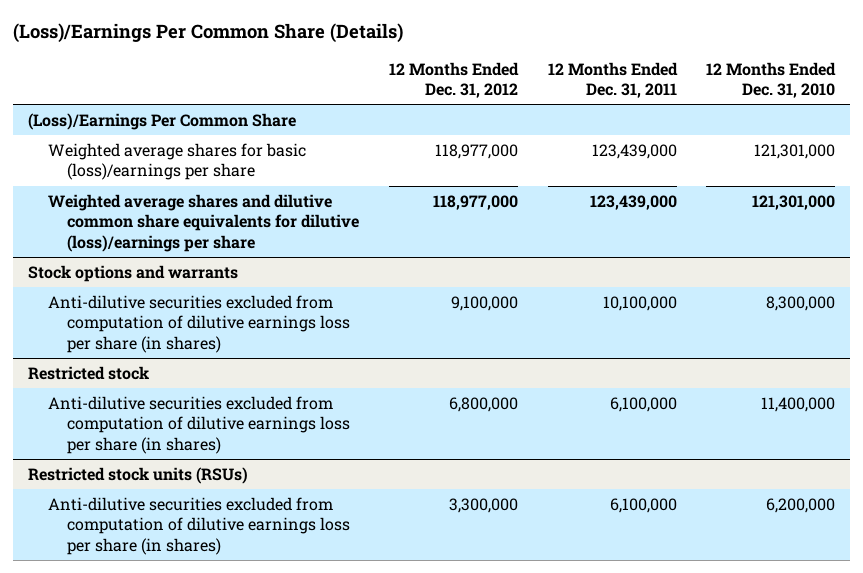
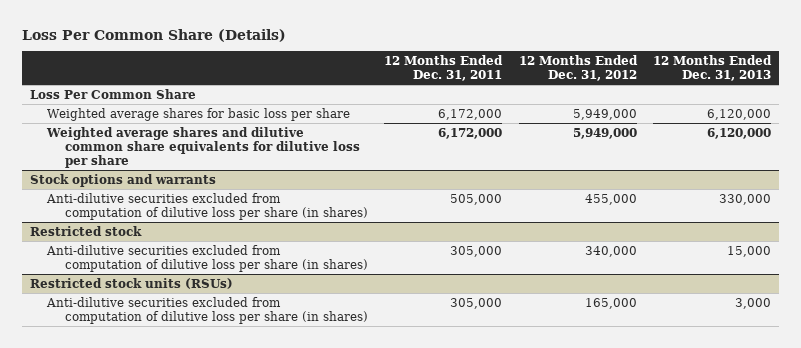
- (Loss)/Earnings Per Common Share (Details)
+ Loss Per Common Share (Details)
- | 12 Months Ended Dec. 31, 2012 | 12 Months Ended Dec. 31, 2011 | 12 Months Ended Dec. 31, 2010
+ | 12 Months Ended Dec. 31, 2011 | 12 Months Ended Dec. 31, 2012 | 12 Months Ended Dec. 31, 2013
- (Loss)/Earnings Per Common Share
- Weighted average shares for basic (loss)/earnings per share | 118,977,000 | 123,439,000 | 121,301,000
- Weighted average shares and dilutive common share equivalents for dilutive (loss)/earnings per share | 118,977,000 | 123,439,000 | 121,301,000
+ Loss Per Common Share
+ Weighted average shares for basic loss per share | 6,172,000 | 5,949,000 | 6,120,000
+ Weighted average shares and dilutive common share equivalents for dilutive loss per share | 6,172,000 | 5,949,000 | 6,120,000
@ Stock options and warrants
- Anti-dilutive securities excluded from computation of dilutive earnings loss per share (in shares) | 9,100,000 | 10,100,000 | 8,300,000
+ Anti-dilutive securities excluded from computation of dilutive loss per share (in shares) | 505,000 | 455,000 | 330,000
@ Restricted stock
- Anti-dilutive securities excluded from computation of dilutive earnings loss per share (in shares) | 6,800,000 | 6,100,000 | 11,400,000
+ Anti-dilutive securities excluded from computation of dilutive loss per share (in shares) | 305,000 | 340,000 | 15,000
@ Restricted stock units (RSUs)
- Anti-dilutive securities excluded from computation of dilutive earnings loss per share (in shares) | 3,300,000 | 6,100,000 | 6,200,000
+ Anti-dilutive securities excluded from computation of dilutive loss per share (in shares) | 305,000 | 165,000 | 3,000

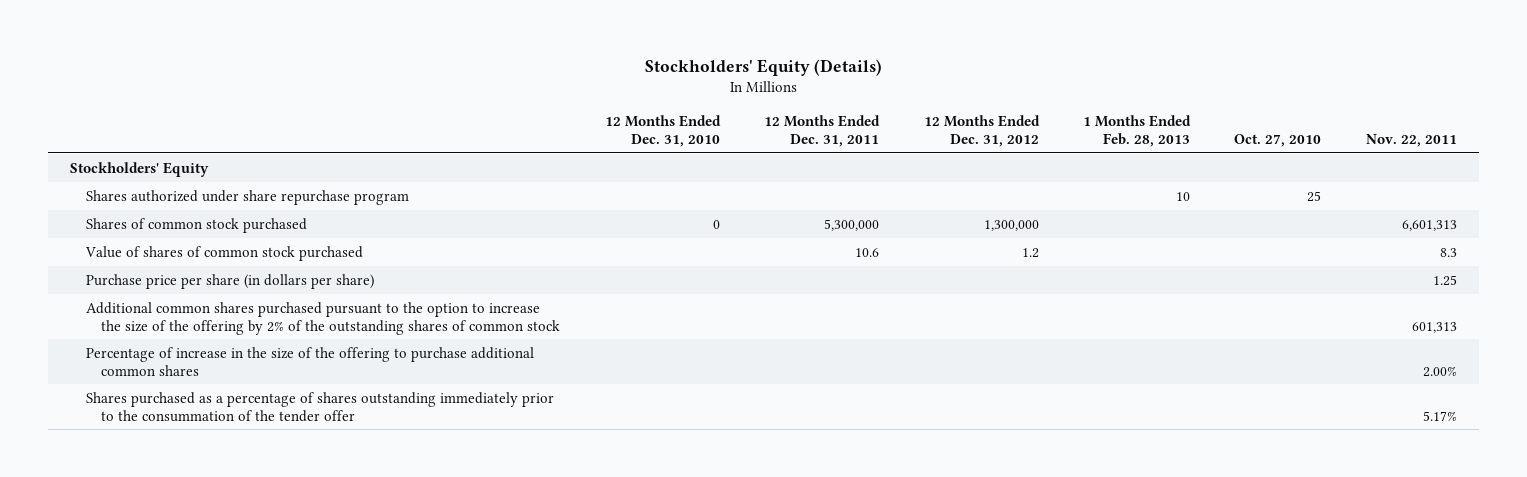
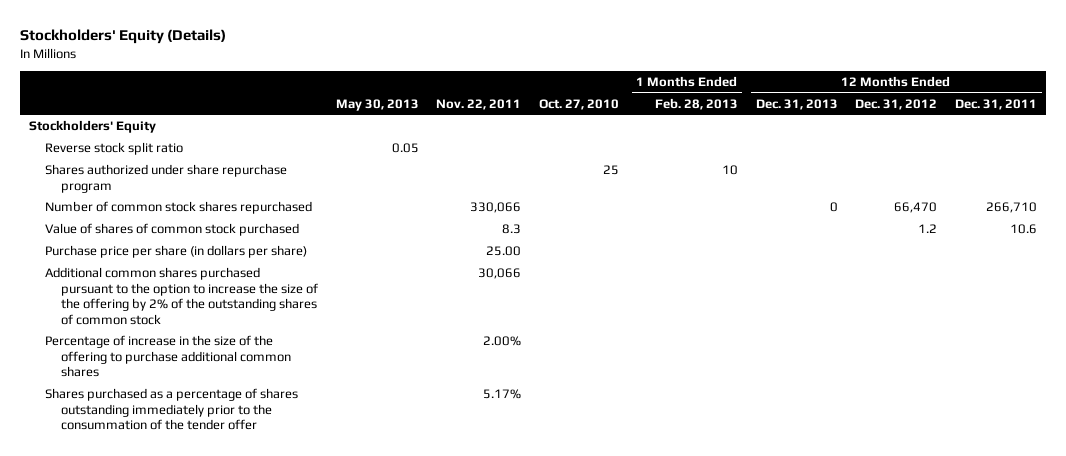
- | 12 Months Ended Dec. 31, 2010 | 12 Months Ended Dec. 31, 2011 | 12 Months Ended Dec. 31, 2012 | 1 Months Ended Feb. 28, 2013 | Oct. 27, 2010 | Nov. 22, 2011
+ | May 30, 2013 | Nov. 22, 2011 | Oct. 27, 2010 | 1 Months Ended Feb. 28, 2013 | 12 Months Ended Dec. 31, 2013 | 12 Months Ended Dec. 31, 2012 | 12 Months Ended Dec. 31, 2011
+ Reverse stock split ratio | 0.05 | | | | | |
- Shares of common stock purchased | 0 | 5,300,000 | 1,300,000 | | | 6,601,313
+ Number of common stock shares repurchased | | 330,066 | | | 0 | 66,470 | 266,710
- Purchase price per share (in dollars per share) | | | | | | 1.25
- Additional common shares purchased pursuant to the option to increase the size of the offering by 2% of the outstanding shares of common stock | | | | | | 601,313
+ Purchase price per share (in dollars per share) | | 25.00 | | | | |
+ Additional common shares purchased pursuant to the option to increase the size of the offering by 2% of the outstanding shares of common stock | | 30,066 | | | | |

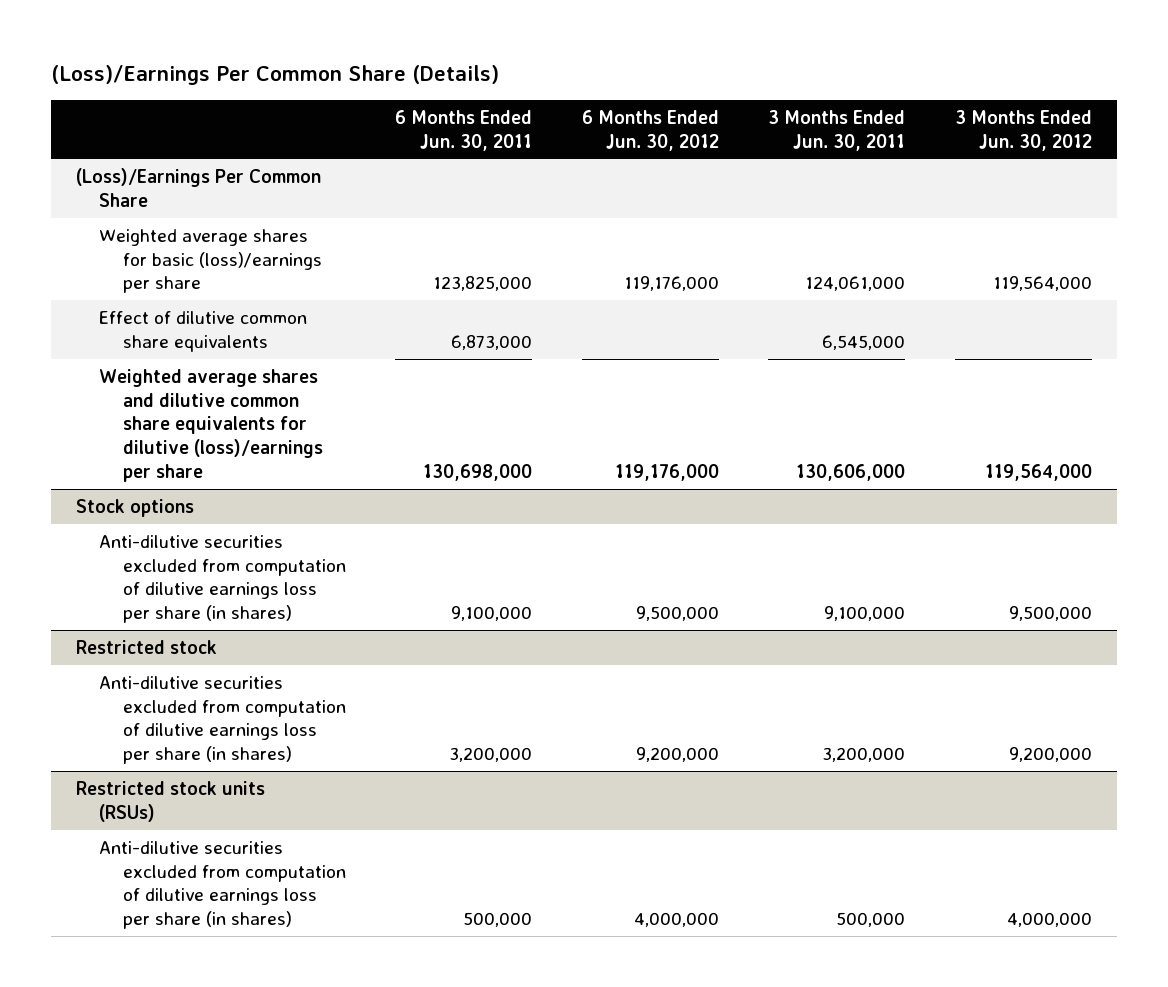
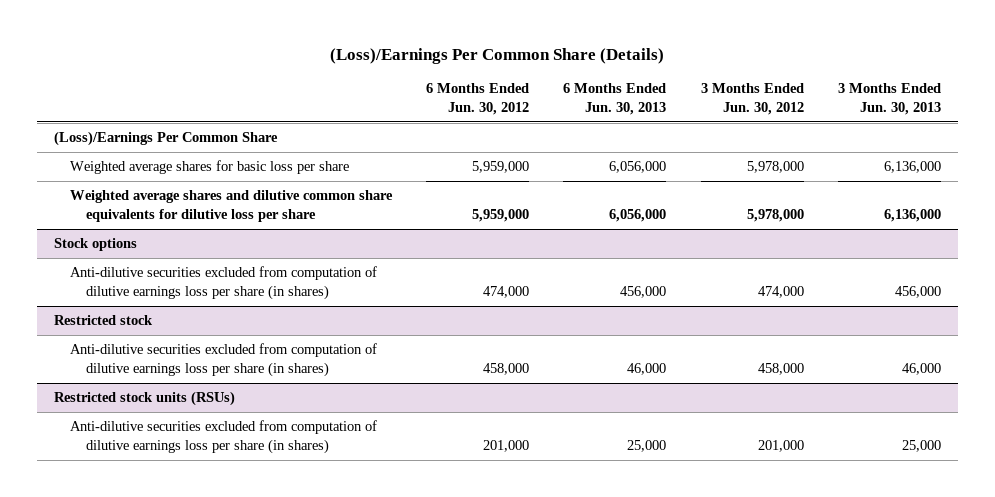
- | 6 Months Ended Jun. 30, 2011 | 6 Months Ended Jun. 30, 2012 | 3 Months Ended Jun. 30, 2011 | 3 Months Ended Jun. 30, 2012
+ | 6 Months Ended Jun. 30, 2012 | 6 Months Ended Jun. 30, 2013 | 3 Months Ended Jun. 30, 2012 | 3 Months Ended Jun. 30, 2013
- Weighted average shares for basic (loss)/earnings per share | 123,825,000 | 119,176,000 | 124,061,000 | 119,564,000
- Effect of dilutive common share equivalents | 6,873,000 | | 6,545,000 |
- Weighted average shares and dilutive common share equivalents for dilutive (loss)/earnings per share | 130,698,000 | 119,176,000 | 130,606,000 | 119,564,000
+ Weighted average shares for basic loss per share | 5,959,000 | 6,056,000 | 5,978,000 | 6,136,000
+ Weighted average shares and dilutive common share equivalents for dilutive loss per share | 5,959,000 | 6,056,000 | 5,978,000 | 6,136,000
@ Stock options
- Anti-dilutive securities excluded from computation of dilutive earnings loss per share (in shares) | 9,100,000 | 9,500,000 | 9,100,000 | 9,500,000
+ Anti-dilutive securities excluded from computation of dilutive earnings loss per share (in shares) | 474,000 | 456,000 | 474,000 | 456,000
@ Restricted stock
- Anti-dilutive securities excluded from computation of dilutive earnings loss per share (in shares) | 3,200,000 | 9,200,000 | 3,200,000 | 9,200,000
+ Anti-dilutive securities excluded from computation of dilutive earnings loss per share (in shares) | 458,000 | 46,000 | 458,000 | 46,000
@ Restricted stock units (RSUs)
- Anti-dilutive securities excluded from computation of dilutive earnings loss per share (in shares) | 500,000 | 4,000,000 | 500,000 | 4,000,000
+ Anti-dilutive securities excluded from computation of dilutive earnings loss per share (in shares) | 201,000 | 25,000 | 201,000 | 25,000

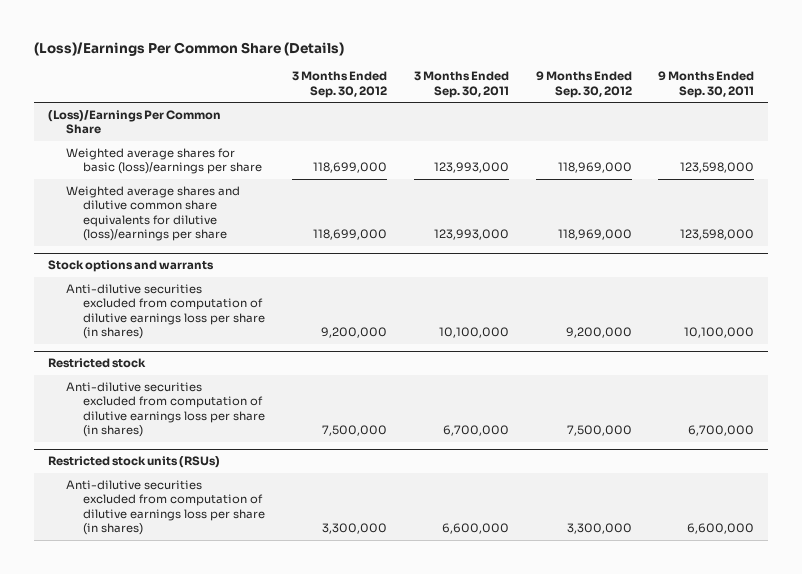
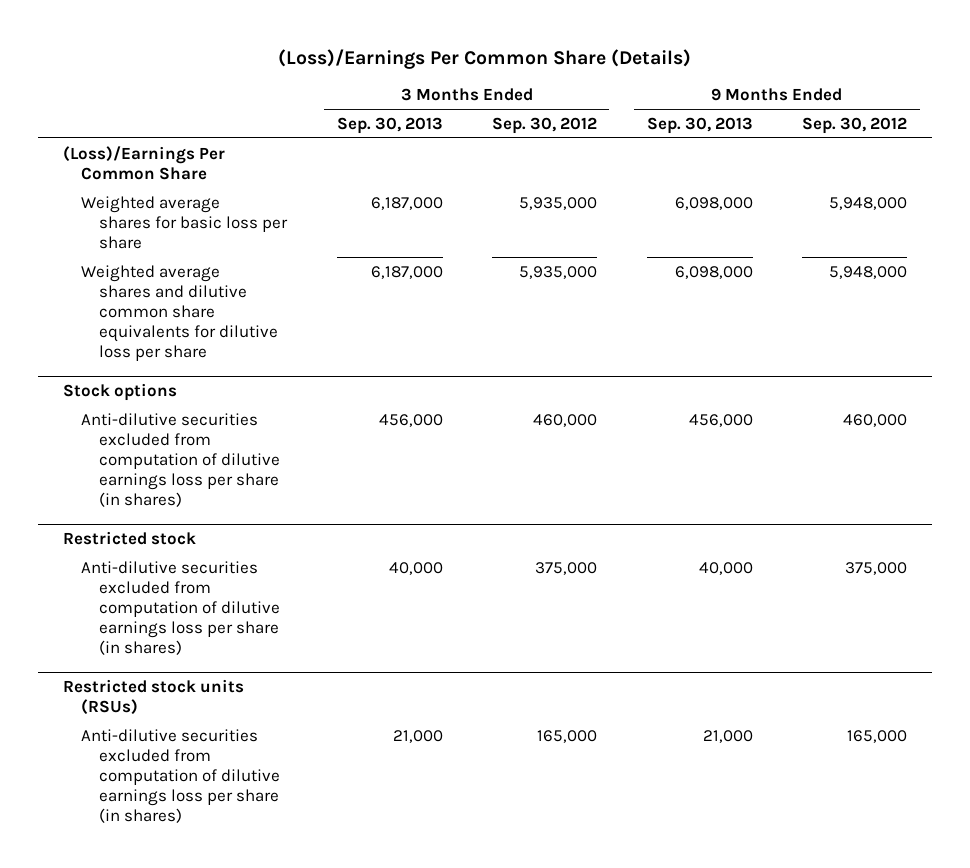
- | 3 Months Ended Sep. 30, 2012 | 3 Months Ended Sep. 30, 2011 | 9 Months Ended Sep. 30, 2012 | 9 Months Ended Sep. 30, 2011
+ | 3 Months Ended Sep. 30, 2013 | 3 Months Ended Sep. 30, 2012 | 9 Months Ended Sep. 30, 2013 | 9 Months Ended Sep. 30, 2012
- Weighted average shares for basic (loss)/earnings per share | 118,699,000 | 123,993,000 | 118,969,000 | 123,598,000
- Weighted average shares and dilutive common share equivalents for dilutive (loss)/earnings per share | 118,699,000 | 123,993,000 | 118,969,000 | 123,598,000
- Stock options and warrants
- Anti-dilutive securities excluded from computation of dilutive earnings loss per share (in shares) | 9,200,000 | 10,100,000 | 9,200,000 | 10,100,000
+ Weighted average shares for basic loss per share | 6,187,000 | 5,935,000 | 6,098,000 | 5,948,000
+ Weighted average shares and dilutive common share equivalents for dilutive loss per share | 6,187,000 | 5,935,000 | 6,098,000 | 5,948,000
+ Stock options
+ Anti-dilutive securities excluded from computation of dilutive earnings loss per share (in shares) | 456,000 | 460,000 | 456,000 | 460,000
@ Restricted stock
- Anti-dilutive securities excluded from computation of dilutive earnings loss per share (in shares) | 7,500,000 | 6,700,000 | 7,500,000 | 6,700,000
+ Anti-dilutive securities excluded from computation of dilutive earnings loss per share (in shares) | 40,000 | 375,000 | 40,000 | 375,000
@ Restricted stock units (RSUs)
- Anti-dilutive securities excluded from computation of dilutive earnings loss per share (in shares) | 3,300,000 | 6,600,000 | 3,300,000 | 6,600,000
+ Anti-dilutive securities excluded from computation of dilutive earnings loss per share (in shares) | 21,000 | 165,000 | 21,000 | 165,000

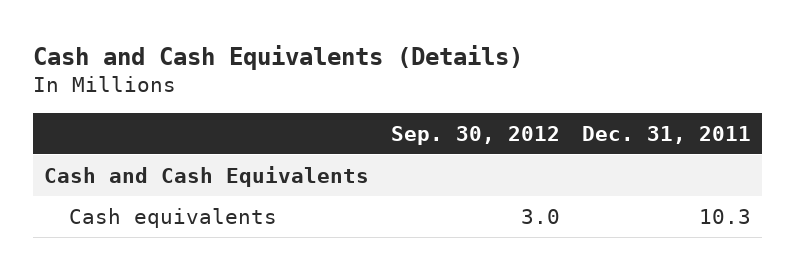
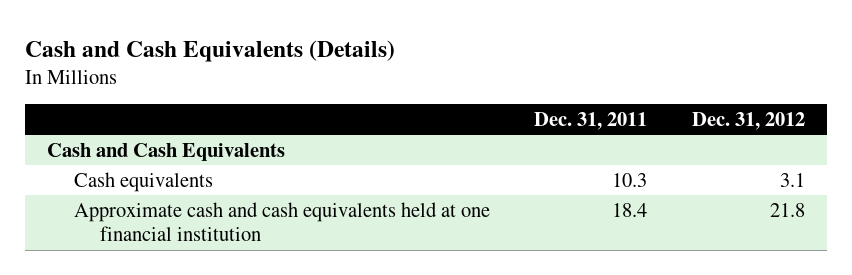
- | Sep. 30, 2012 | Dec. 31, 2011
+ | Dec. 31, 2011 | Dec. 31, 2012
+ Approximate cash and cash equivalents held at one financial institution | 18.4 | 21.8

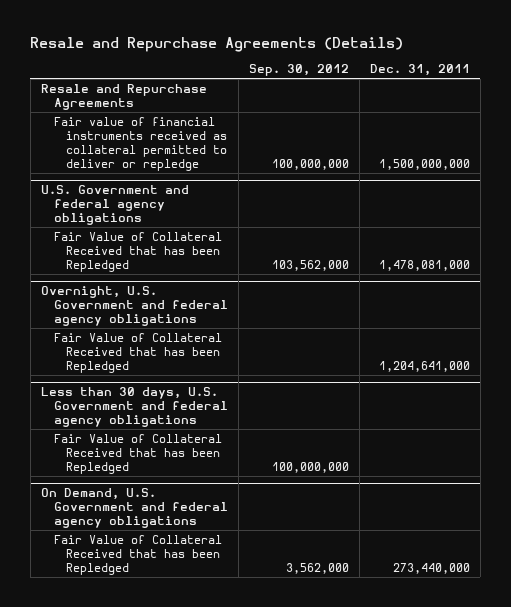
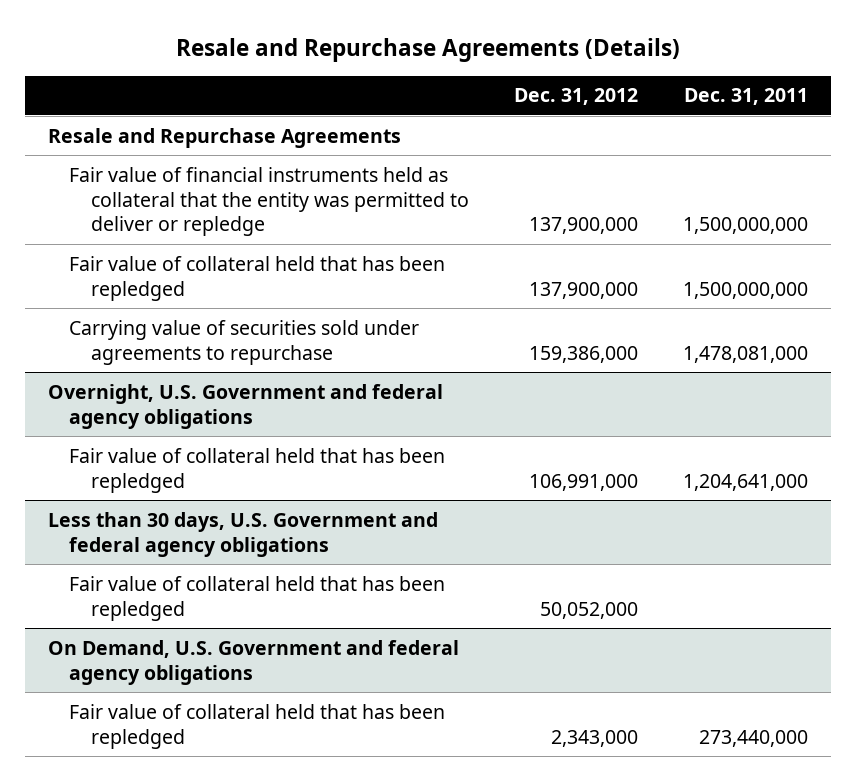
- | Sep. 30, 2012 | Dec. 31, 2011
+ | Dec. 31, 2012 | Dec. 31, 2011
- Fair value of financial instruments received as collateral permitted to deliver or repledge | 100,000,000 | 1,500,000,000
- U.S. Government and federal agency obligations
- Fair Value of Collateral Received that has been Repledged | 103,562,000 | 1,478,081,000
+ Fair value of financial instruments held as collateral that the entity was permitted to deliver or repledge | 137,900,000 | 1,500,000,000
+ Fair value of collateral held that has been repledged | 137,900,000 | 1,500,000,000
+ Carrying value of securities sold under agreements to repurchase | 159,386,000 | 1,478,081,000
@ Overnight, U.S. Government and federal agency obligations
- Fair Value of Collateral Received that has been Repledged | | 1,204,641,000
+ Fair value of collateral held that has been repledged | 106,991,000 | 1,204,641,000
@ Less than 30 days, U.S. Government and federal agency obligations
- Fair Value of Collateral Received that has been Repledged | 100,000,000 |
+ Fair value of collateral held that has been repledged | 50,052,000 |
@ On Demand, U.S. Government and federal agency obligations
- Fair Value of Collateral Received that has been Repledged | 3,562,000 | 273,440,000
+ Fair value of collateral held that has been repledged | 2,343,000 | 273,440,000

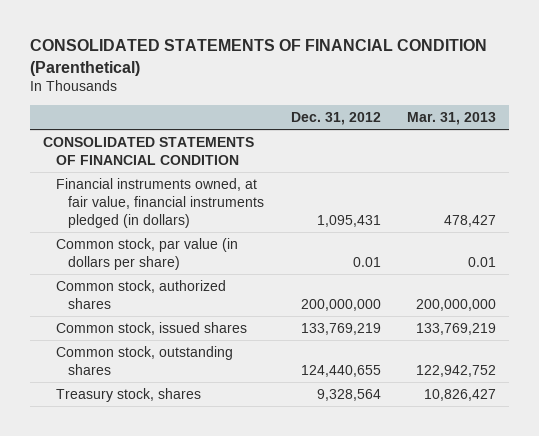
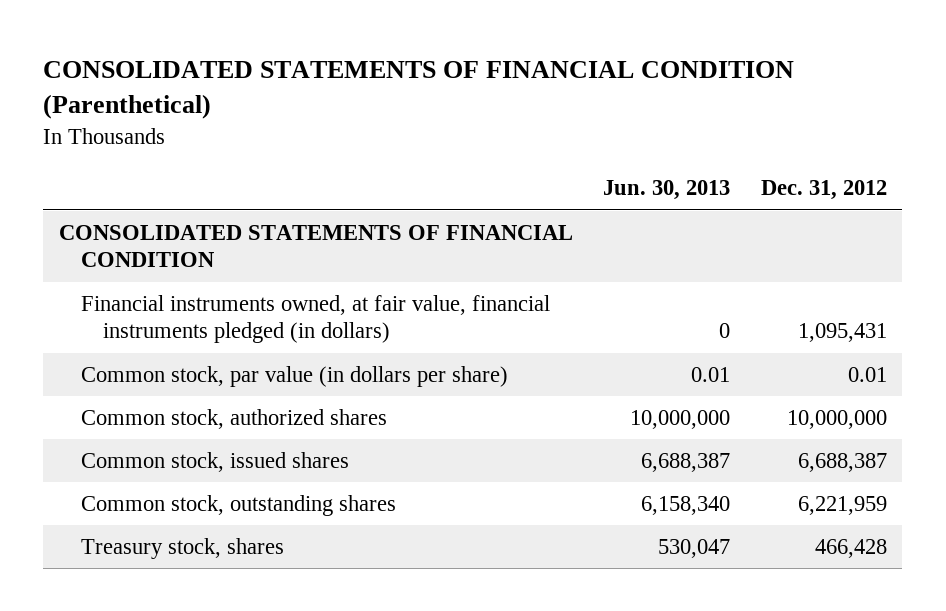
- | Dec. 31, 2012 | Mar. 31, 2013
+ | Jun. 30, 2013 | Dec. 31, 2012
- Common stock, authorized shares | 200,000,000 | 200,000,000
- Common stock, issued shares | 133,769,219 | 133,769,219
- Common stock, outstanding shares | 124,440,655 | 122,942,752
- Treasury stock, shares | 9,328,564 | 10,826,427
+ Common stock, authorized shares | 10,000,000 | 10,000,000
+ Common stock, issued shares | 6,688,387 | 6,688,387
+ Common stock, outstanding shares | 6,158,340 | 6,221,959
+ Treasury stock, shares | 530,047 | 466,428

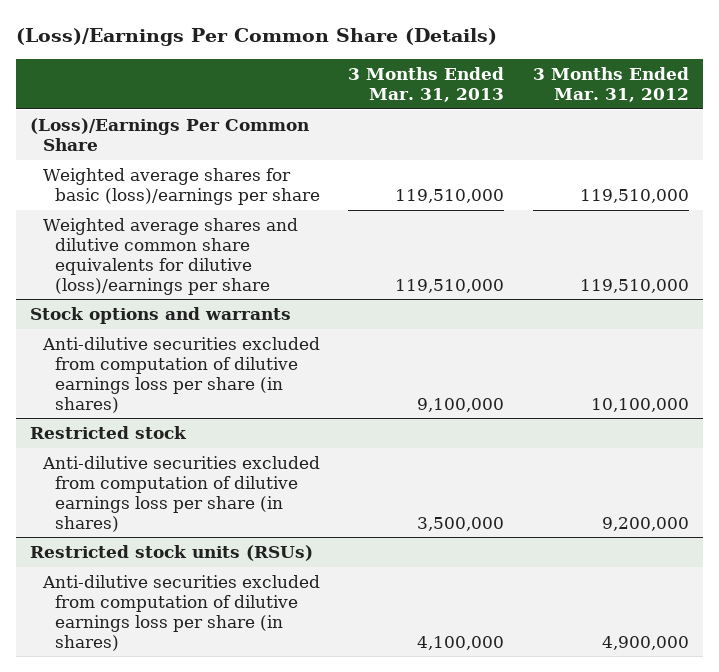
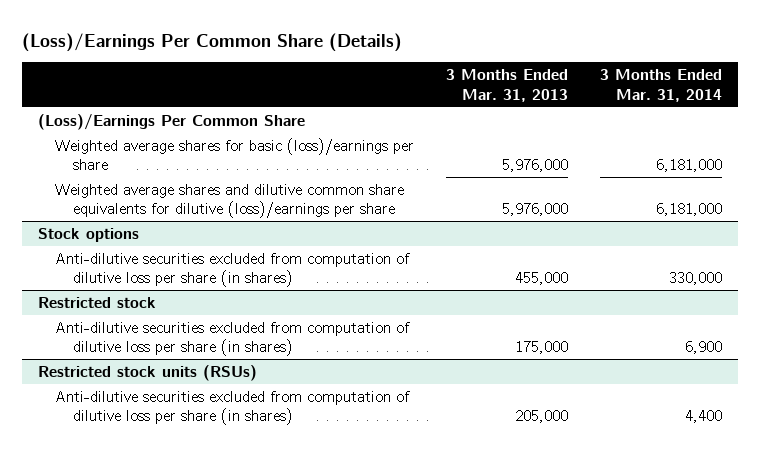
- | 3 Months Ended Mar. 31, 2013 | 3 Months Ended Mar. 31, 2012
+ | 3 Months Ended Mar. 31, 2013 | 3 Months Ended Mar. 31, 2014
- Weighted average shares for basic (loss)/earnings per share | 119,510,000 | 119,510,000
- Weighted average shares and dilutive common share equivalents for dilutive (loss)/earnings per share | 119,510,000 | 119,510,000
- Stock options and warrants
- Anti-dilutive securities excluded from computation of dilutive earnings loss per share (in shares) | 9,100,000 | 10,100,000
+ Weighted average shares for basic (loss)/earnings per share | 5,976,000 | 6,181,000
+ Weighted average shares and dilutive common share equivalents for dilutive (loss)/earnings per share | 5,976,000 | 6,181,000
+ Stock options
+ Anti-dilutive securities excluded from computation of dilutive loss per share (in shares) | 455,000 | 330,000
@ Restricted stock
- Anti-dilutive securities excluded from computation of dilutive earnings loss per share (in shares) | 3,500,000 | 9,200,000
+ Anti-dilutive securities excluded from computation of dilutive loss per share (in shares) | 175,000 | 6,900
@ Restricted stock units (RSUs)
- Anti-dilutive securities excluded from computation of dilutive earnings loss per share (in shares) | 4,100,000 | 4,900,000
+ Anti-dilutive securities excluded from computation of dilutive loss per share (in shares) | 205,000 | 4,400

